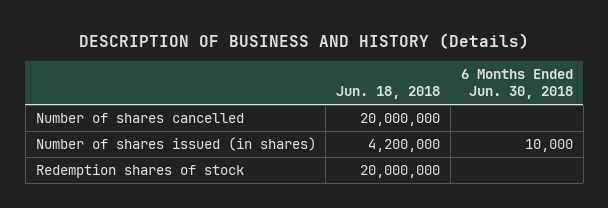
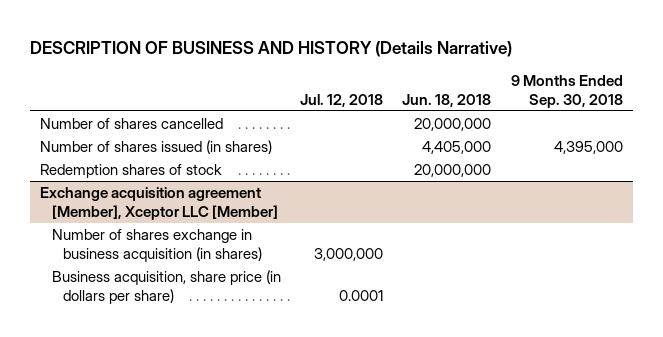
- DESCRIPTION OF BUSINESS AND HISTORY (Details)
+ DESCRIPTION OF BUSINESS AND HISTORY (Details Narrative)
- | Jun. 18, 2018 | 6 Months Ended Jun. 30, 2018
+ | Jul. 12, 2018 | Jun. 18, 2018 | 9 Months Ended Sep. 30, 2018
- Number of shares issued (in shares) | 4,200,000 | 10,000
+ Number of shares issued (in shares) | | 4,405,000 | 4,395,000
+ Exchange acquisition agreement [Member], Xceptor LLC [Member]
+ Number of shares exchange in business acquisition (in shares) | 3,000,000 | |
+ Business acquisition, share price (in dollars per share) | 0.0001 | |

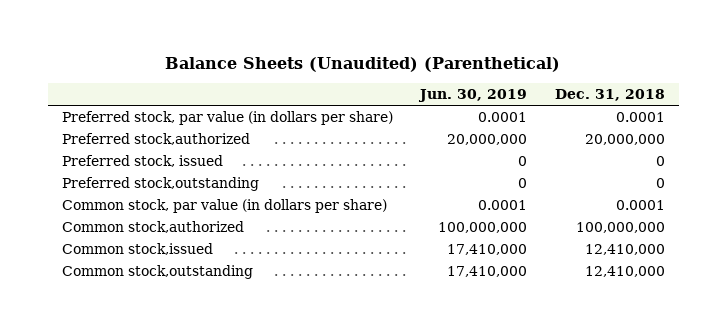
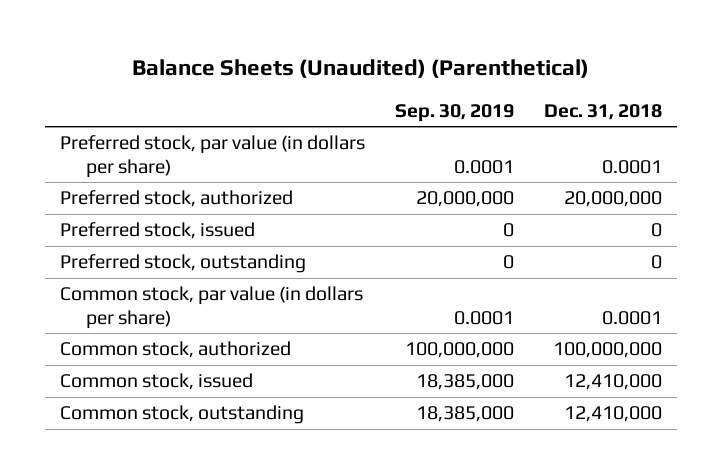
- | Jun. 30, 2019 | Dec. 31, 2018
+ | Sep. 30, 2019 | Dec. 31, 2018
- Preferred stock,authorized | 20,000,000 | 20,000,000
+ Preferred stock, authorized | 20,000,000 | 20,000,000
- Preferred stock,outstanding | 0 | 0
+ Preferred stock, outstanding | 0 | 0
- Common stock,authorized | 100,000,000 | 100,000,000
- Common stock,issued | 17,410,000 | 12,410,000
- Common stock,outstanding | 17,410,000 | 12,410,000
+ Common stock, authorized | 100,000,000 | 100,000,000
+ Common stock, issued | 18,385,000 | 12,410,000
+ Common stock, outstanding | 18,385,000 | 12,410,000

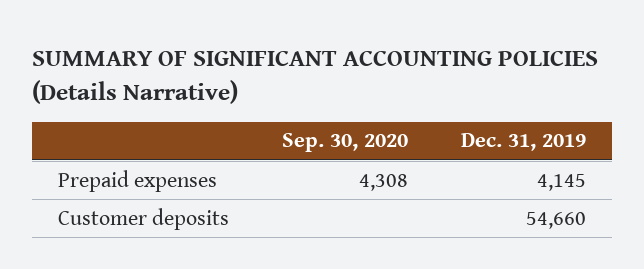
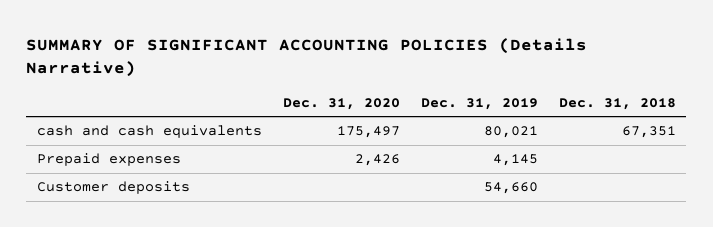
- | Sep. 30, 2020 | Dec. 31, 2019
+ | Dec. 31, 2020 | Dec. 31, 2019 | Dec. 31, 2018
+ cash and cash equivalents | 175,497 | 80,021 | 67,351

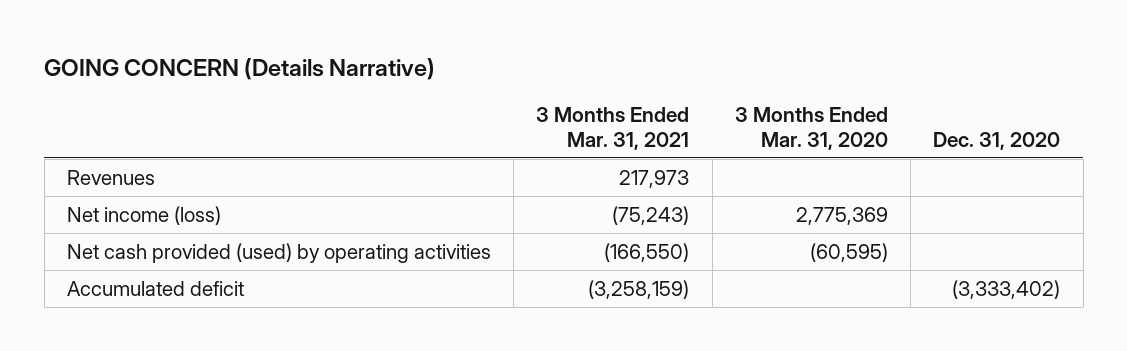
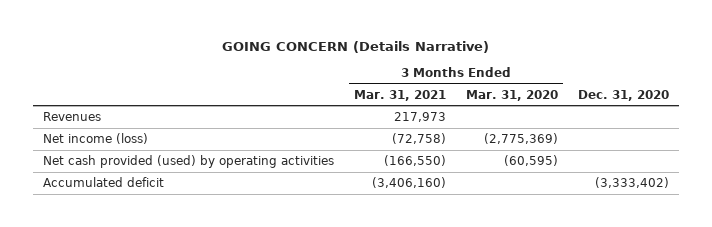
- Net income (loss) | (75,243) | 2,775,369 |
+ Net income (loss) | (72,758) | (2,775,369) |
- Accumulated deficit | (3,258,159) | | (3,333,402)
+ Accumulated deficit | (3,406,160) | | (3,333,402)

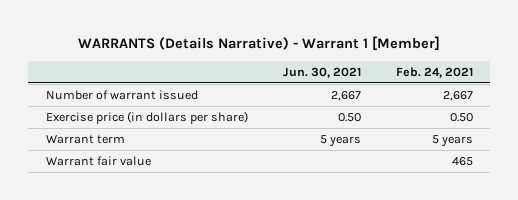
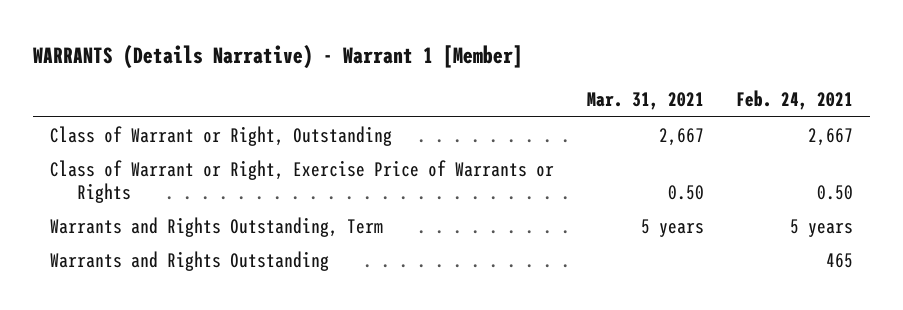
- | Jun. 30, 2021 | Feb. 24, 2021
+ | Mar. 31, 2021 | Feb. 24, 2021
- Number of warrant issued | 2,667 | 2,667
- Exercise price (in dollars per share) | 0.50 | 0.50
- Warrant term | 5 years | 5 years
- Warrant fair value | | 465
+ Class of Warrant or Right, Outstanding | 2,667 | 2,667
+ Class of Warrant or Right, Exercise Price of Warrants or Rights | 0.50 | 0.50
+ Warrants and Rights Outstanding, Term | 5 years | 5 years
+ Warrants and Rights Outstanding | | 465

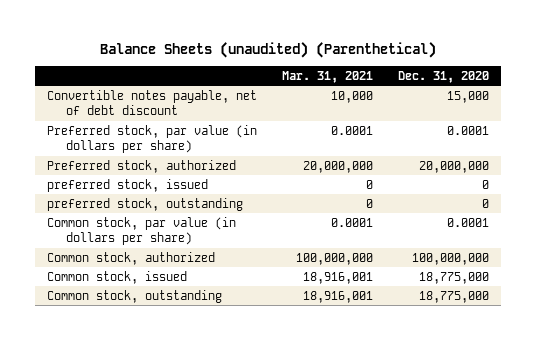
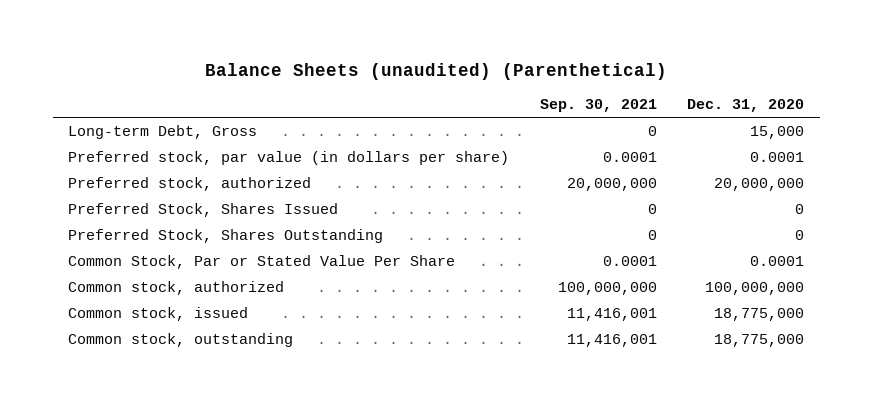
- | Mar. 31, 2021 | Dec. 31, 2020
+ | Sep. 30, 2021 | Dec. 31, 2020
- Convertible notes payable, net of debt discount | 10,000 | 15,000
+ Long-term Debt, Gross | 0 | 15,000
- preferred stock, issued | 0 | 0
- preferred stock, outstanding | 0 | 0
- Common stock, par value (in dollars per share) | 0.0001 | 0.0001
+ Preferred Stock, Shares Issued | 0 | 0
+ Preferred Stock, Shares Outstanding | 0 | 0
+ Common Stock, Par or Stated Value Per Share | 0.0001 | 0.0001

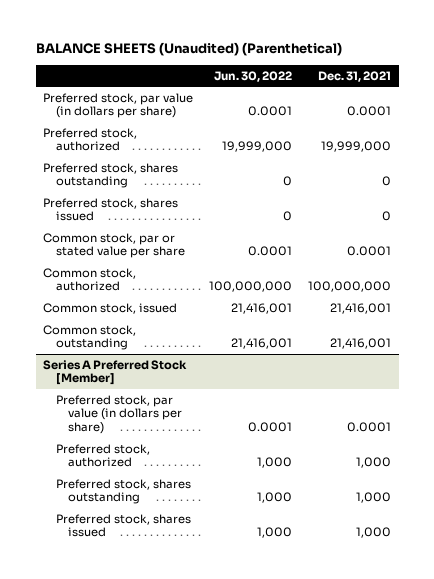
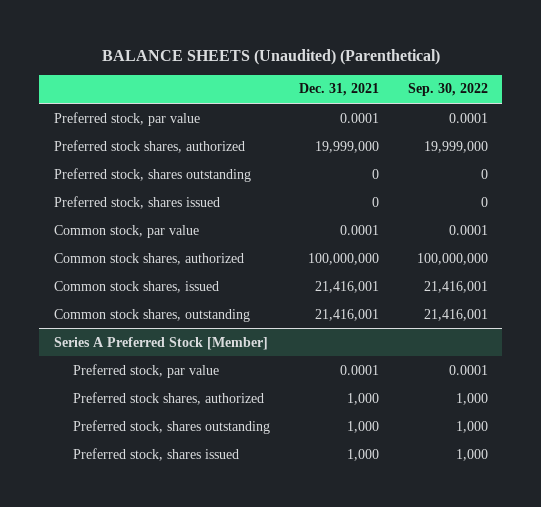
- | Jun. 30, 2022 | Dec. 31, 2021
+ | Dec. 31, 2021 | Sep. 30, 2022
- Preferred stock, par value (in dollars per share) | 0.0001 | 0.0001
- Preferred stock, authorized | 19,999,000 | 19,999,000
+ Preferred stock, par value | 0.0001 | 0.0001
+ Preferred stock shares, authorized | 19,999,000 | 19,999,000
- Common stock, par or stated value per share | 0.0001 | 0.0001
- Common stock, authorized | 100,000,000 | 100,000,000
- Common stock, issued | 21,416,001 | 21,416,001
- Common stock, outstanding | 21,416,001 | 21,416,001
+ Common stock, par value | 0.0001 | 0.0001
+ Common stock shares, authorized | 100,000,000 | 100,000,000
+ Common stock shares, issued | 21,416,001 | 21,416,001
+ Common stock shares, outstanding | 21,416,001 | 21,416,001
@ Series A Preferred Stock [Member]
- Preferred stock, par value (in dollars per share) | 0.0001 | 0.0001
- Preferred stock, authorized | 1,000 | 1,000
+ Preferred stock, par value | 0.0001 | 0.0001
+ Preferred stock shares, authorized | 1,000 | 1,000

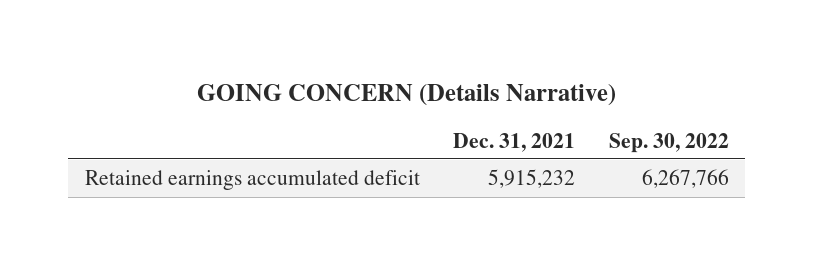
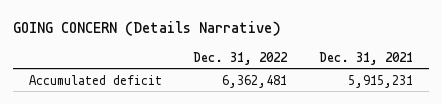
- | Dec. 31, 2021 | Sep. 30, 2022
+ | Dec. 31, 2022 | Dec. 31, 2021
- Retained earnings accumulated deficit | 5,915,232 | 6,267,766
+ Accumulated deficit | 6,362,481 | 5,915,231

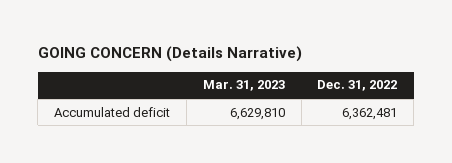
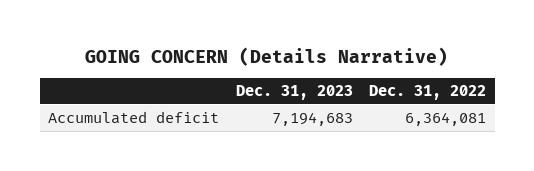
- | Mar. 31, 2023 | Dec. 31, 2022
+ | Dec. 31, 2023 | Dec. 31, 2022
- Accumulated deficit | 6,629,810 | 6,362,481
+ Accumulated deficit | 7,194,683 | 6,364,081

